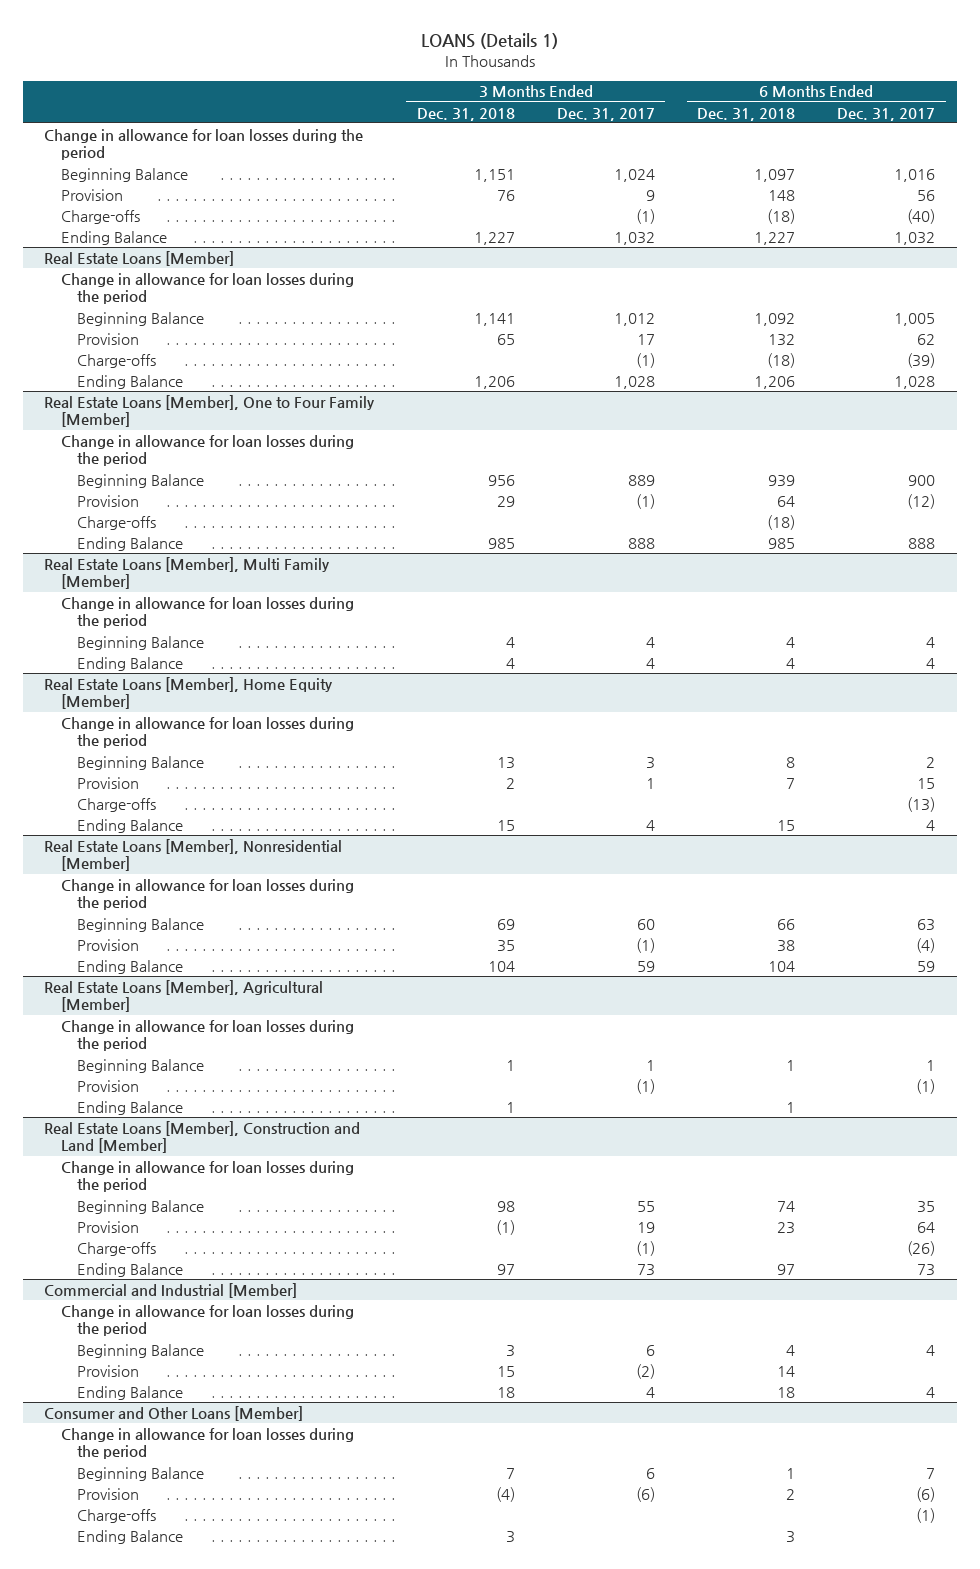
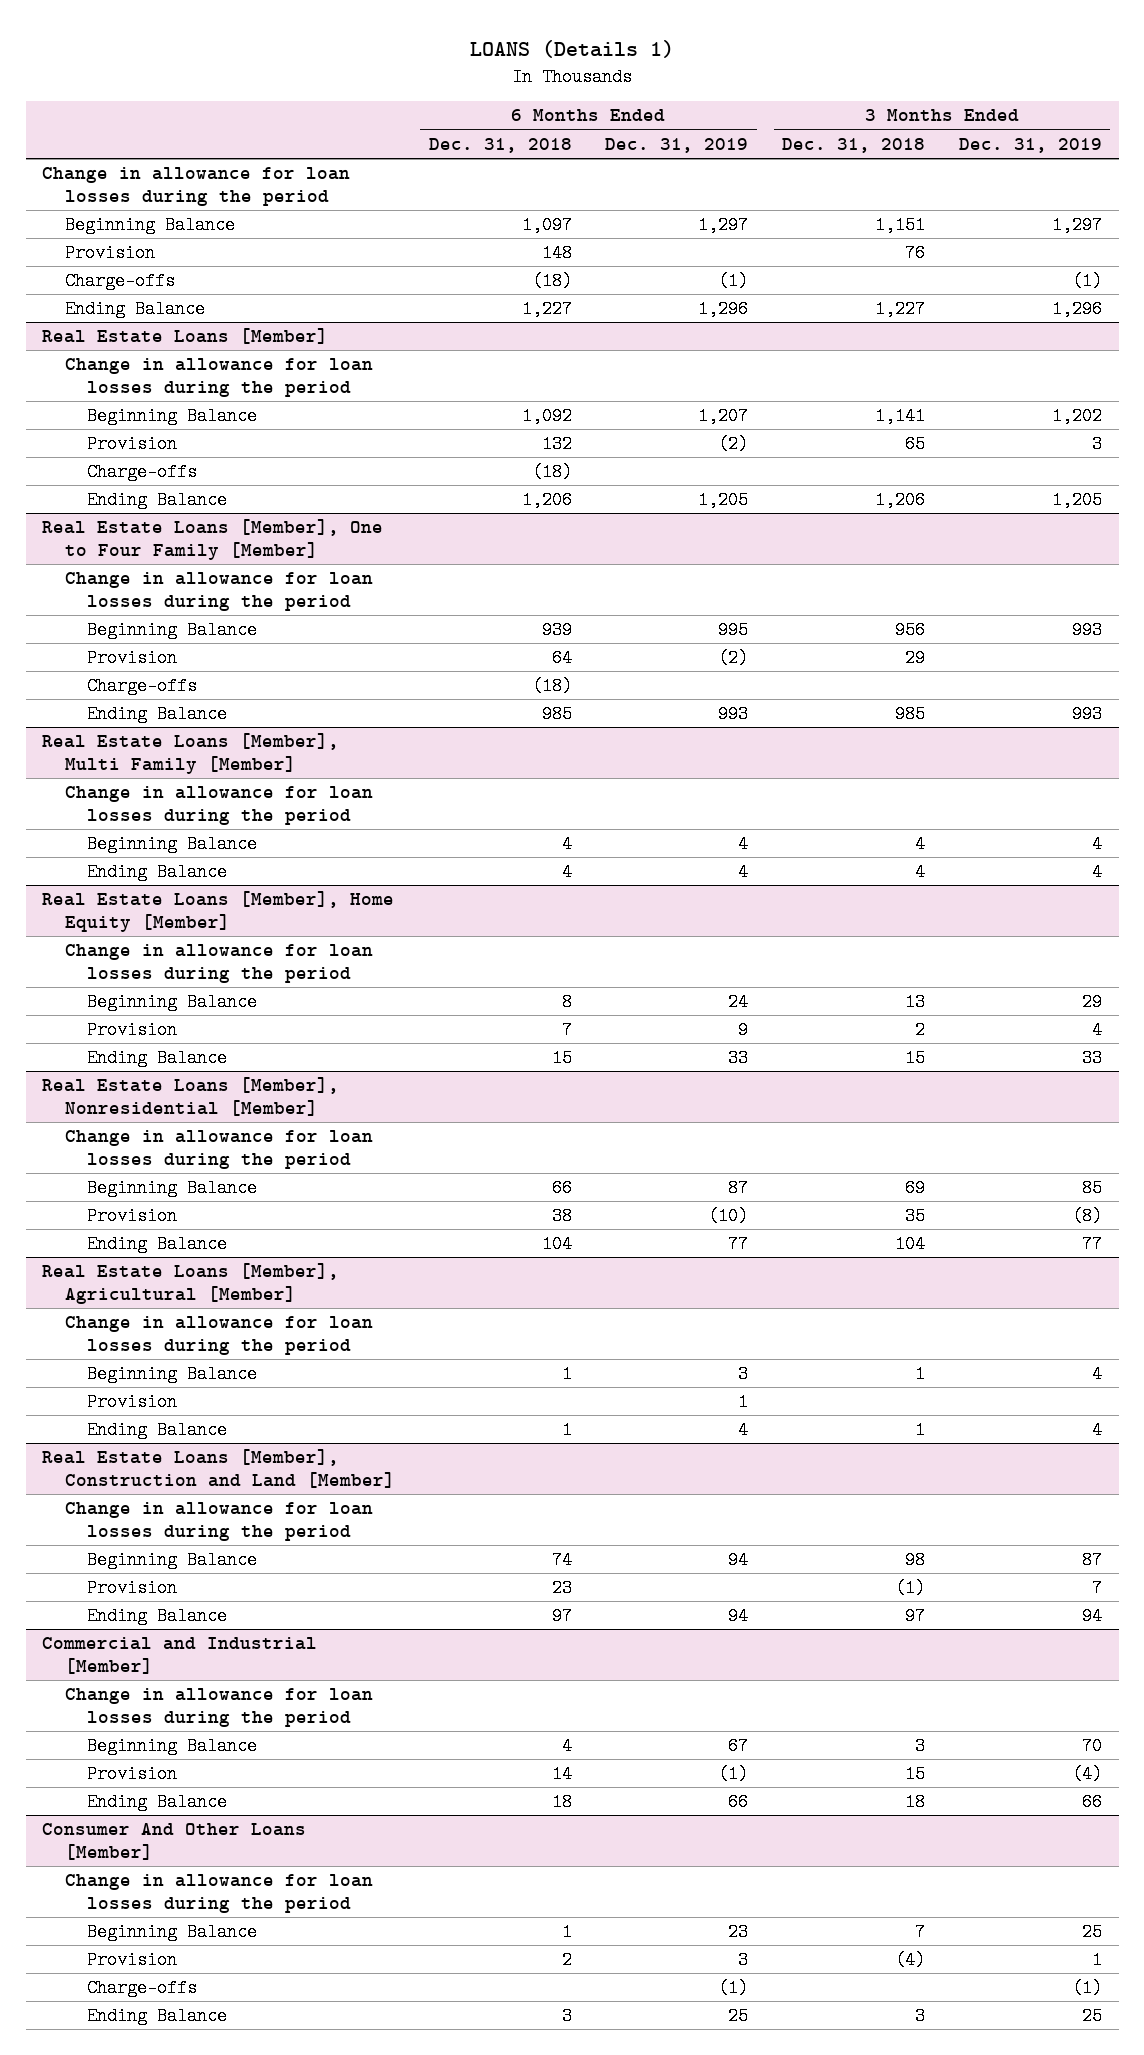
- | 3 Months Ended Dec. 31, 2018 | 3 Months Ended Dec. 31, 2017 | 6 Months Ended Dec. 31, 2018 | 6 Months Ended Dec. 31, 2017
+ | 6 Months Ended Dec. 31, 2018 | 6 Months Ended Dec. 31, 2019 | 3 Months Ended Dec. 31, 2018 | 3 Months Ended Dec. 31, 2019
@ Real Estate Loans [Member], Home Equity [Member]
- Charge-offs | | | | (13)
@ Real Estate Loans [Member], Construction and Land [Member]
- Charge-offs | | (1) | | (26)
- Consumer and Other Loans [Member]
+ Consumer And Other Loans [Member]

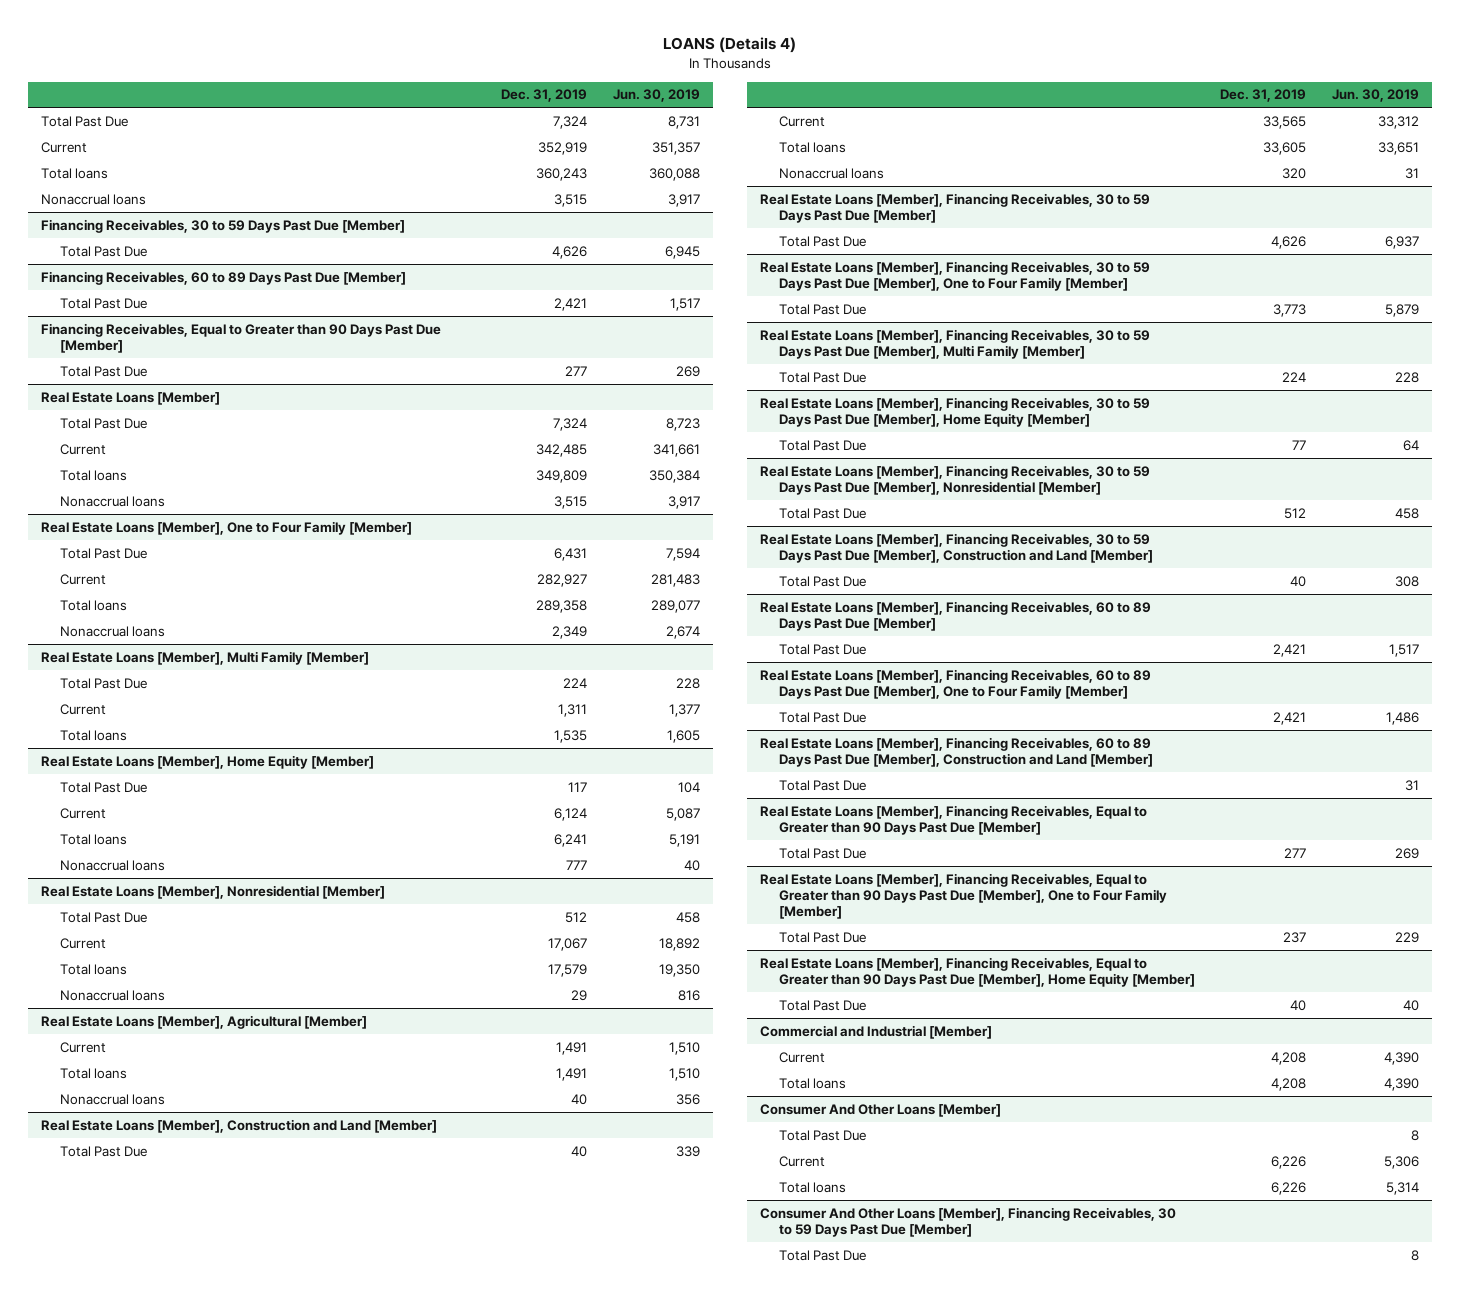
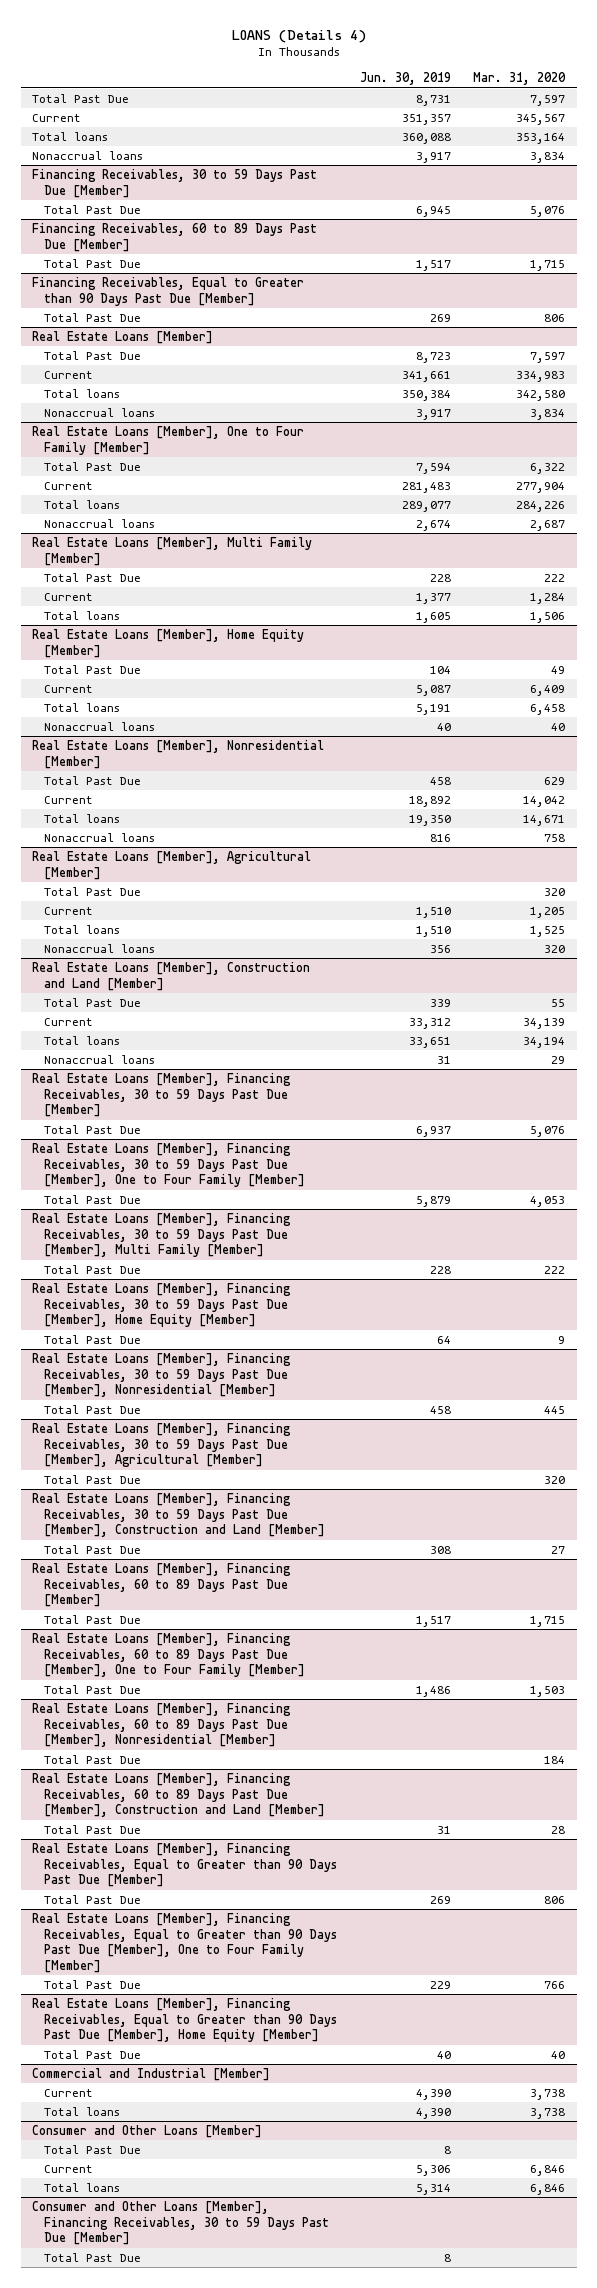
- | Dec. 31, 2019 | Jun. 30, 2019
+ | Jun. 30, 2019 | Mar. 31, 2020
@ Real Estate Loans [Member], Agricultural [Member]
+ Total Past Due | | 320
+ Real Estate Loans [Member], Financing Receivables, 30 to 59 Days Past Due [Member], Agricultural [Member]
+ Total Past Due | | 320
+ Real Estate Loans [Member], Financing Receivables, 60 to 89 Days Past Due [Member], Nonresidential [Member]
+ Total Past Due | | 184
- Consumer And Other Loans [Member]
+ Consumer and Other Loans [Member]
- Consumer And Other Loans [Member], Financing Receivables, 30 to 59 Days Past Due [Member]
+ Consumer and Other Loans [Member], Financing Receivables, 30 to 59 Days Past Due [Member]

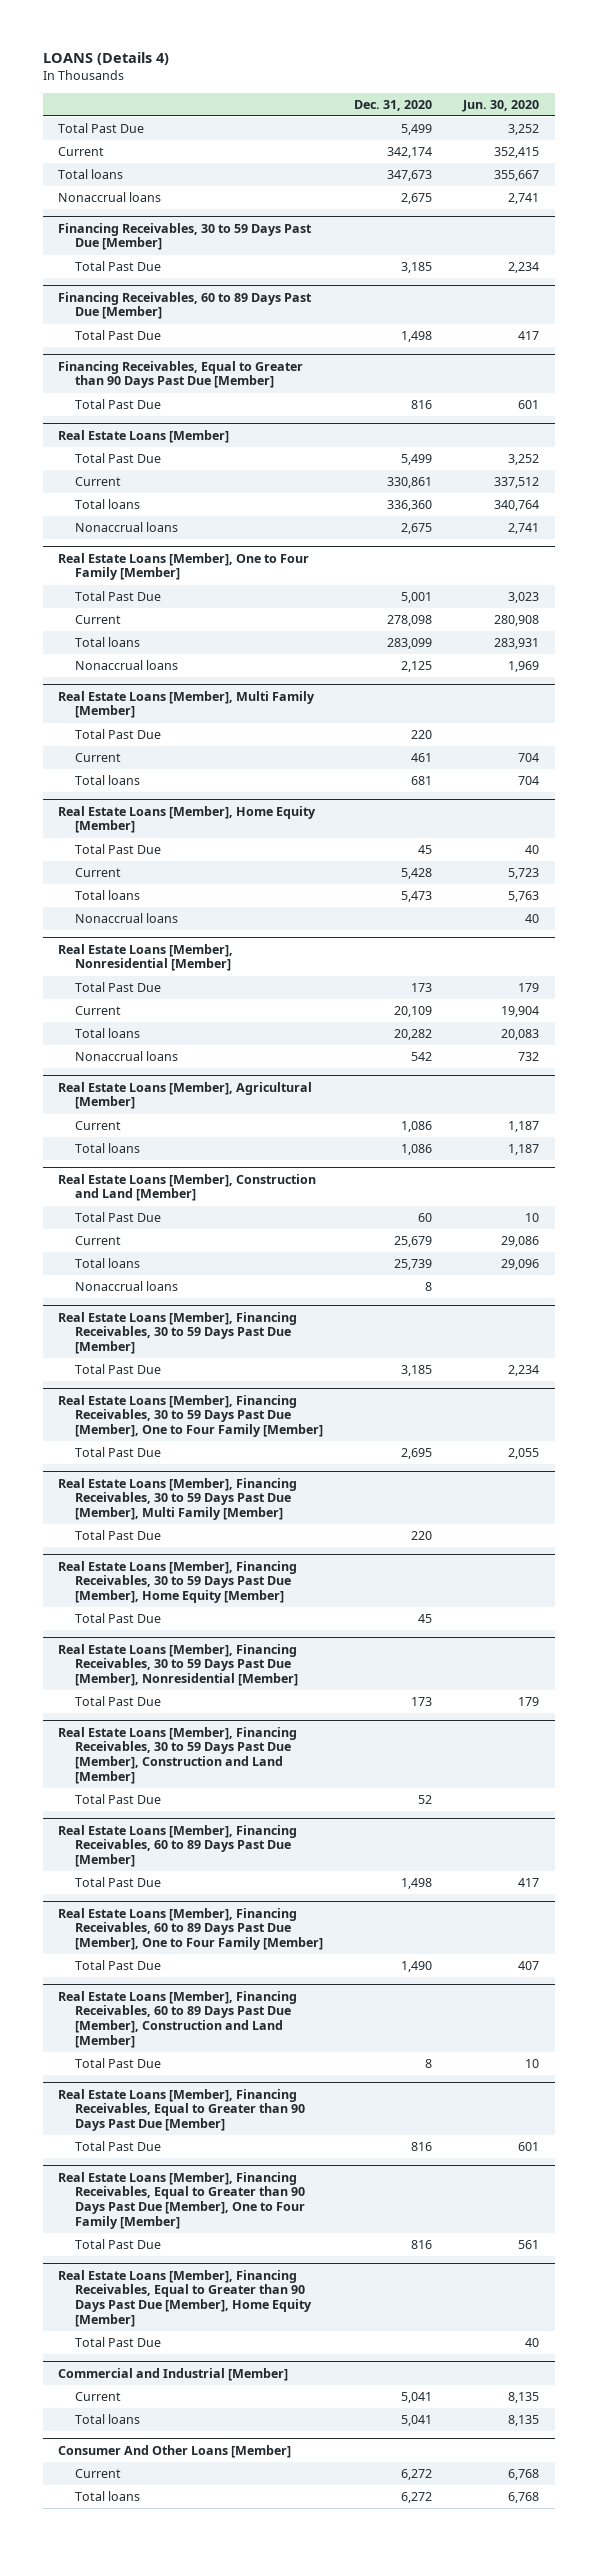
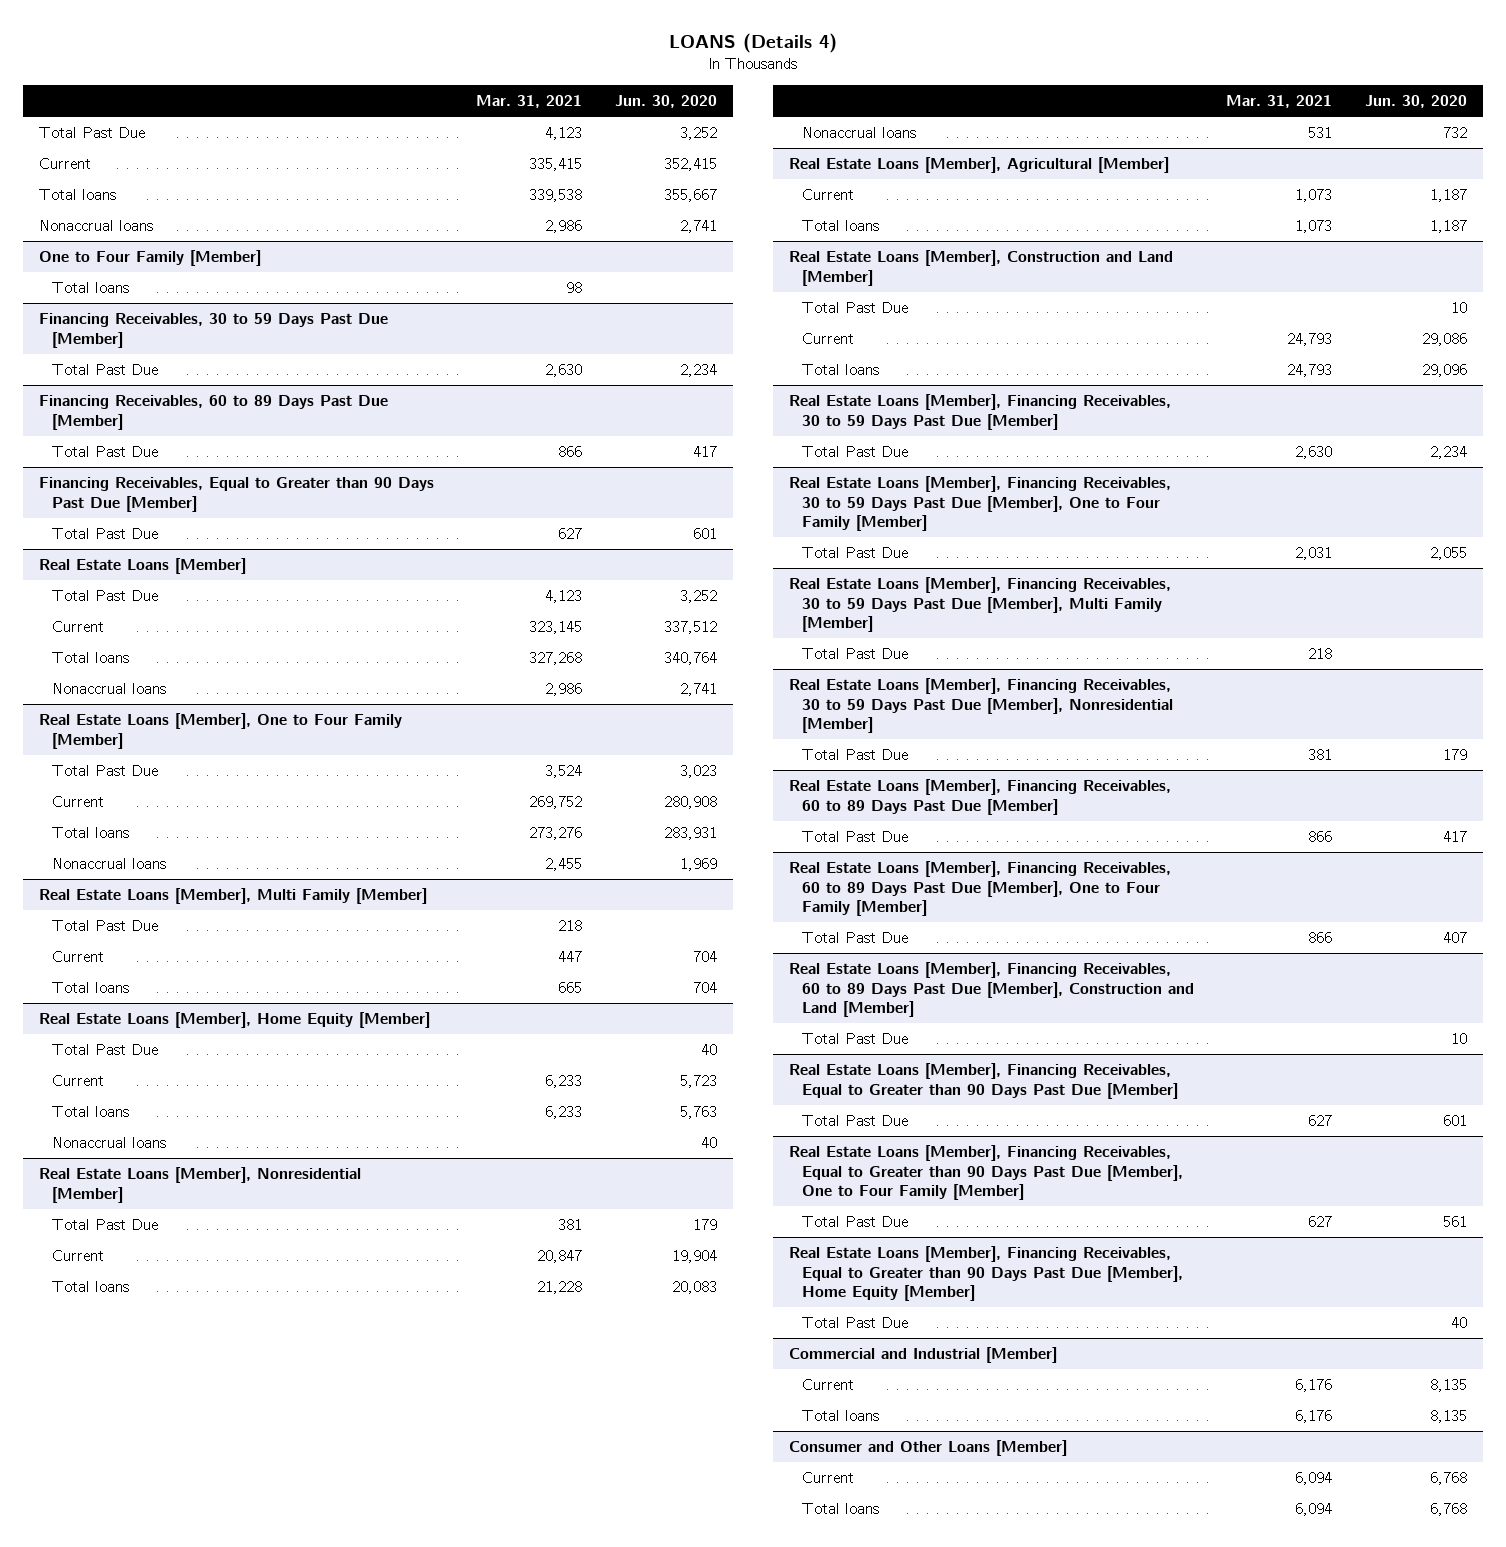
- | Dec. 31, 2020 | Jun. 30, 2020
+ | Mar. 31, 2021 | Jun. 30, 2020
+ One to Four Family [Member]
+ Total loans | 98 |
@ Real Estate Loans [Member], Construction and Land [Member]
- Nonaccrual loans | 8 |
- Real Estate Loans [Member], Financing Receivables, 30 to 59 Days Past Due [Member], Home Equity [Member]
- Total Past Due | 45 |
- Real Estate Loans [Member], Financing Receivables, 30 to 59 Days Past Due [Member], Construction and Land [Member]
- Total Past Due | 52 |
- Consumer And Other Loans [Member]
+ Consumer and Other Loans [Member]

